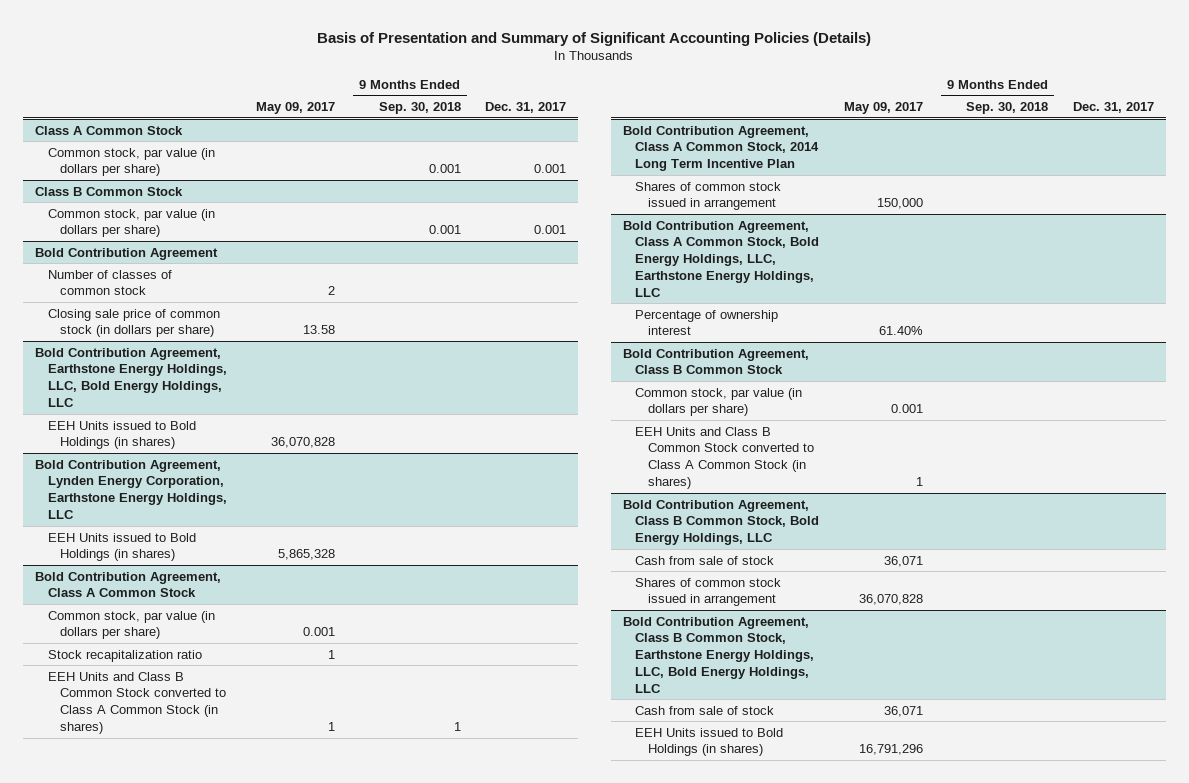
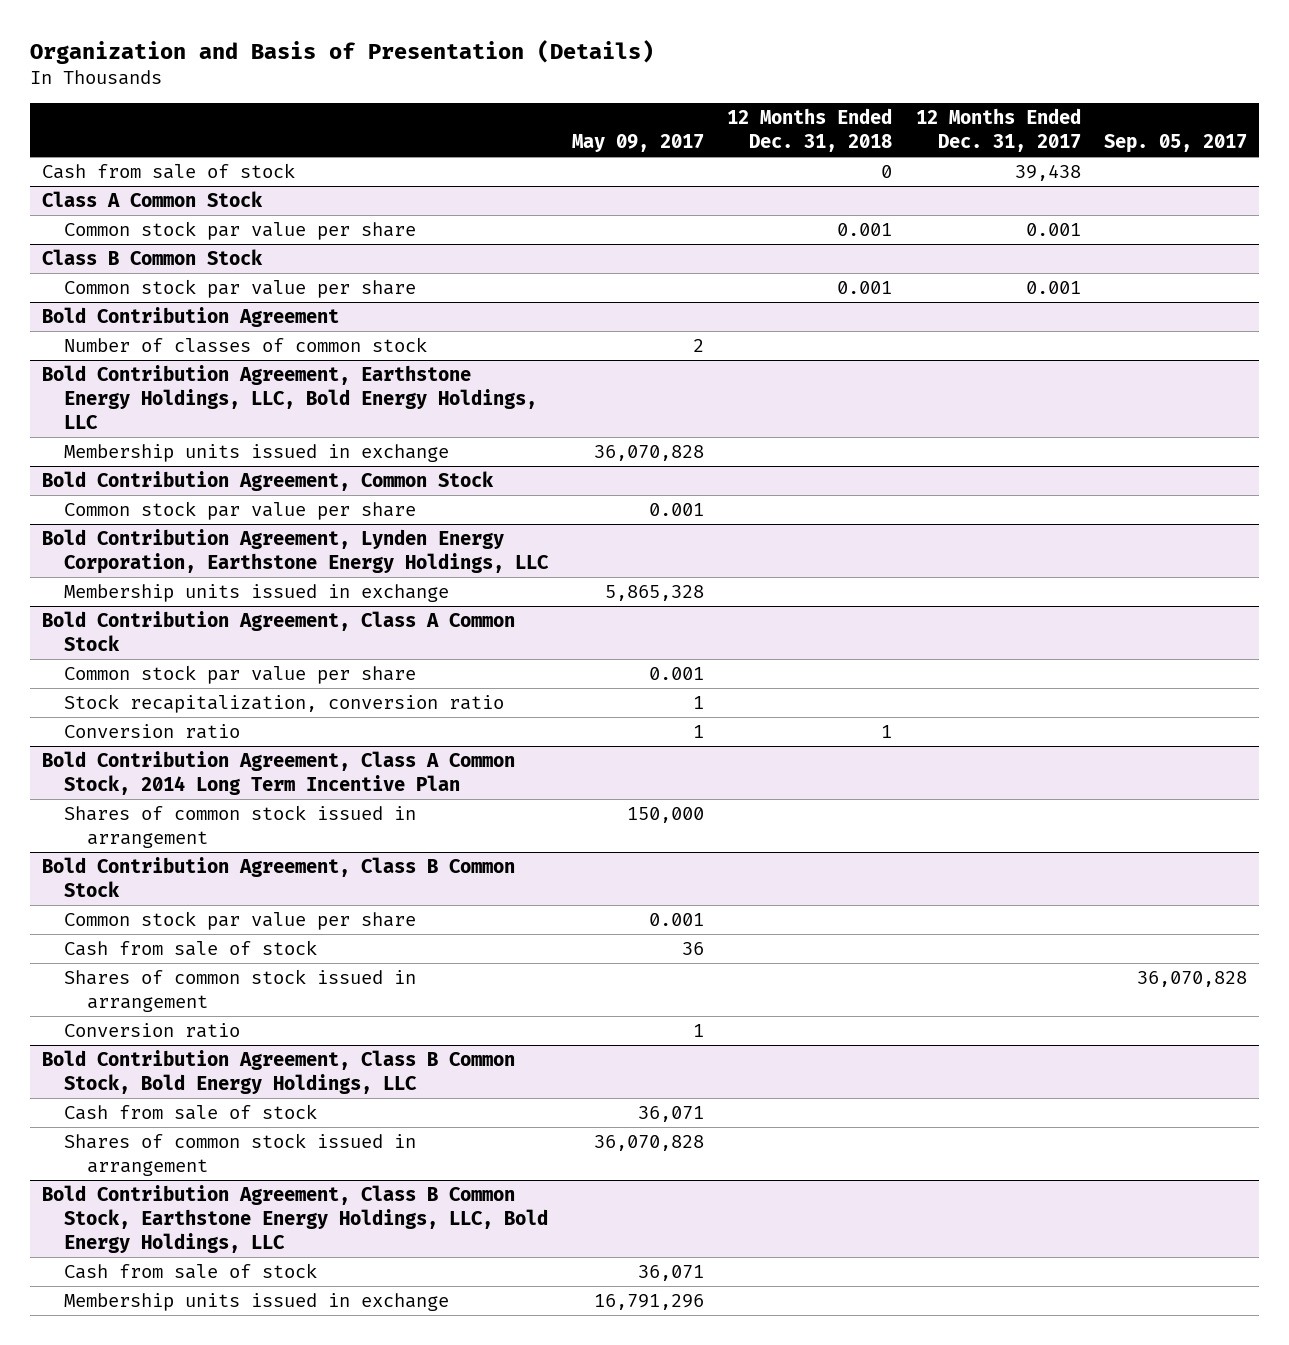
- Basis of Presentation and Summary of Significant Accounting Policies (Details)
+ Organization and Basis of Presentation (Details)
- | May 09, 2017 | 9 Months Ended Sep. 30, 2018 | Dec. 31, 2017
+ | May 09, 2017 | 12 Months Ended Dec. 31, 2018 | 12 Months Ended Dec. 31, 2017 | Sep. 05, 2017
+ Cash from sale of stock | | 0 | 39,438 |
@ Class A Common Stock
- Common stock, par value (in dollars per share) | | 0.001 | 0.001
+ Common stock par value per share | | 0.001 | 0.001 |
@ Class B Common Stock
- Common stock, par value (in dollars per share) | | 0.001 | 0.001
+ Common stock par value per share | | 0.001 | 0.001 |
@ Bold Contribution Agreement
- Closing sale price of common stock (in dollars per share) | 13.58 | |
@ Bold Contribution Agreement, Earthstone Energy Holdings, LLC, Bold Energy Holdings, LLC
- EEH Units issued to Bold Holdings (in shares) | 36,070,828 | |
+ Membership units issued in exchange | 36,070,828 | | |
+ Bold Contribution Agreement, Common Stock
+ Common stock par value per share | 0.001 | | |
@ Bold Contribution Agreement, Lynden Energy Corporation, Earthstone Energy Holdings, LLC
- EEH Units issued to Bold Holdings (in shares) | 5,865,328 | |
+ Membership units issued in exchange | 5,865,328 | | |
@ Bold Contribution Agreement, Class A Common Stock
- Common stock, par value (in dollars per share) | 0.001 | |
- Stock recapitalization ratio | 1 | |
- EEH Units and Class B Common Stock converted to Class A Common Stock (in shares) | 1 | 1 |
+ Common stock par value per share | 0.001 | | |
+ Stock recapitalization, conversion ratio | 1 | | |
+ Conversion ratio | 1 | 1 | |
- Bold Contribution Agreement, Class A Common Stock, Bold Energy Holdings, LLC, Earthstone Energy Holdings, LLC
- Percentage of ownership interest | 61.40% | |
@ Bold Contribution Agreement, Class B Common Stock
- Common stock, par value (in dollars per share) | 0.001 | |
- EEH Units and Class B Common Stock converted to Class A Common Stock (in shares) | 1 | |
+ Common stock par value per share | 0.001 | | |
+ Cash from sale of stock | 36 | | |
+ Shares of common stock issued in arrangement | | | | 36,070,828
+ Conversion ratio | 1 | | |
@ Bold Contribution Agreement, Class B Common Stock, Earthstone Energy Holdings, LLC, Bold Energy Holdings, LLC
- EEH Units issued to Bold Holdings (in shares) | 16,791,296 | |
+ Membership units issued in exchange | 16,791,296 | | |

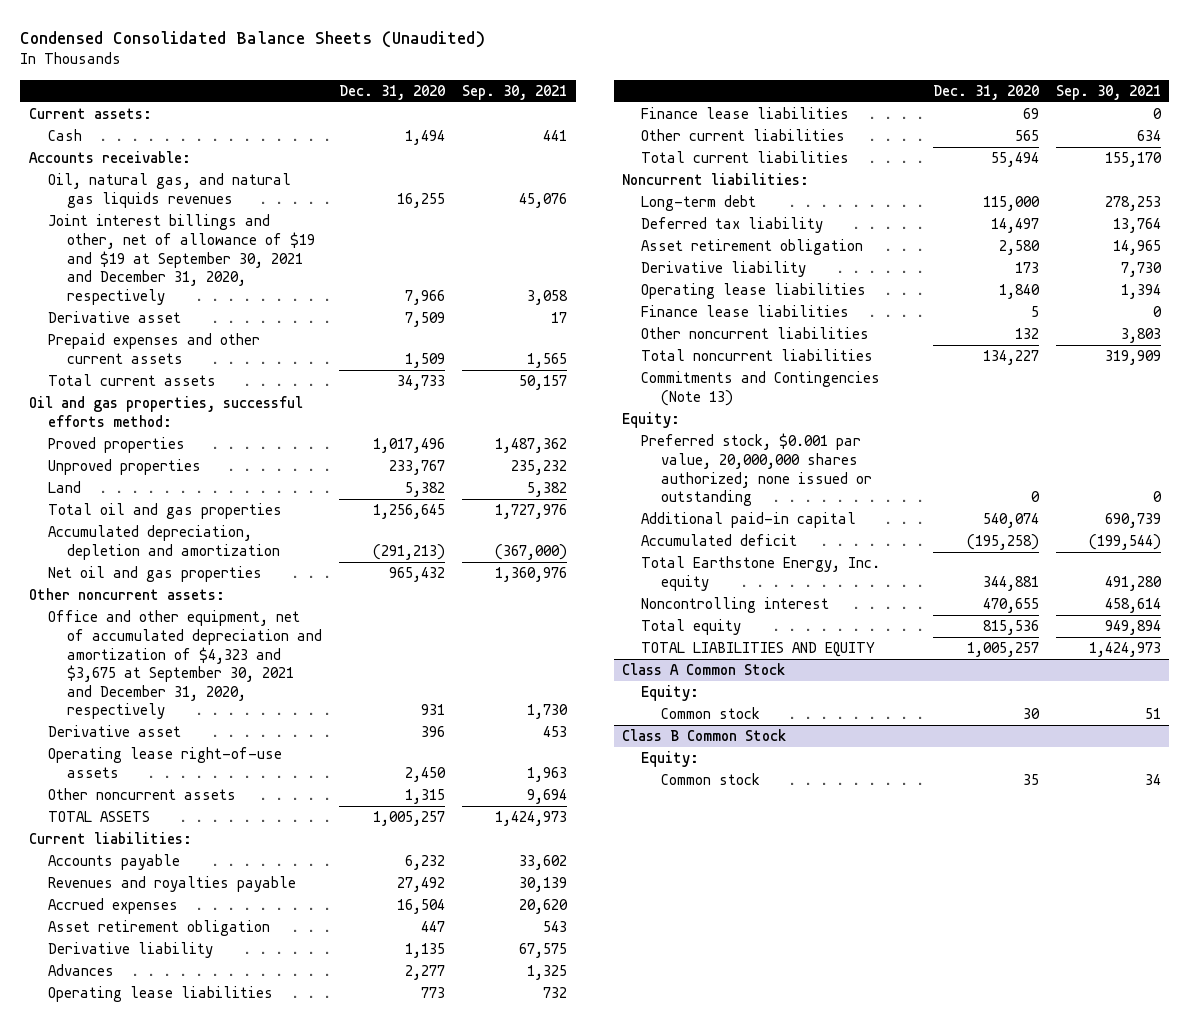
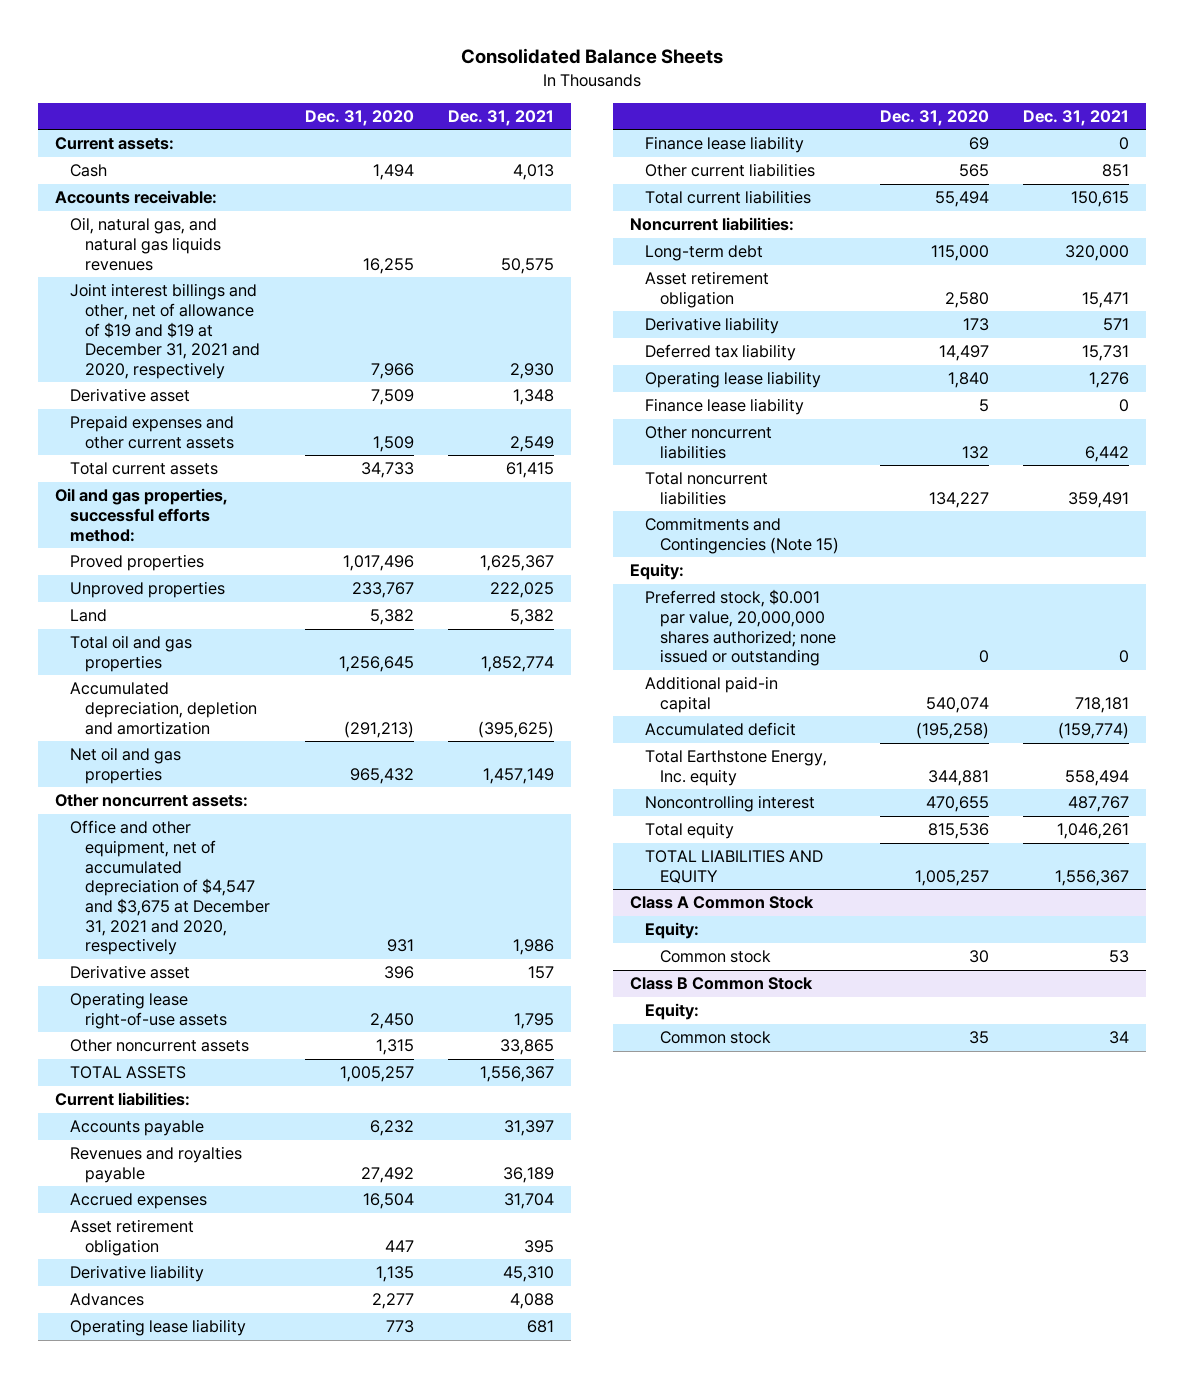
- Condensed Consolidated Balance Sheets (Unaudited)
+ Consolidated Balance Sheets
- | Dec. 31, 2020 | Sep. 30, 2021
+ | Dec. 31, 2020 | Dec. 31, 2021
- Joint interest billings and other, net of allowance of $19 and $19 at September 30, 2021 and December 31, 2020, respectively | 7,966 | 3,058
+ Joint interest billings and other, net of allowance of $19 and $19 at December 31, 2021 and 2020, respectively | 7,966 | 2,930
- Office and other equipment, net of accumulated depreciation and amortization of $4,323 and $3,675 at September 30, 2021 and December 31, 2020, respectively | 931 | 1,730
+ Office and other equipment, net of accumulated depreciation of $4,547 and $3,675 at December 31, 2021 and 2020, respectively | 931 | 1,986
- Operating lease liabilities | 773 | 732
- Finance lease liabilities | 69 | 0
+ Operating lease liability | 773 | 681
+ Finance lease liability | 69 | 0
- Operating lease liabilities | 1,840 | 1,394
- Finance lease liabilities | 5 | 0
moved down: Deferred tax liability | 14,497 | 15,731
+ Operating lease liability | 1,840 | 1,276
+ Finance lease liability | 5 | 0
- Commitments and Contingencies (Note 13)
+ Commitments and Contingencies (Note 15)

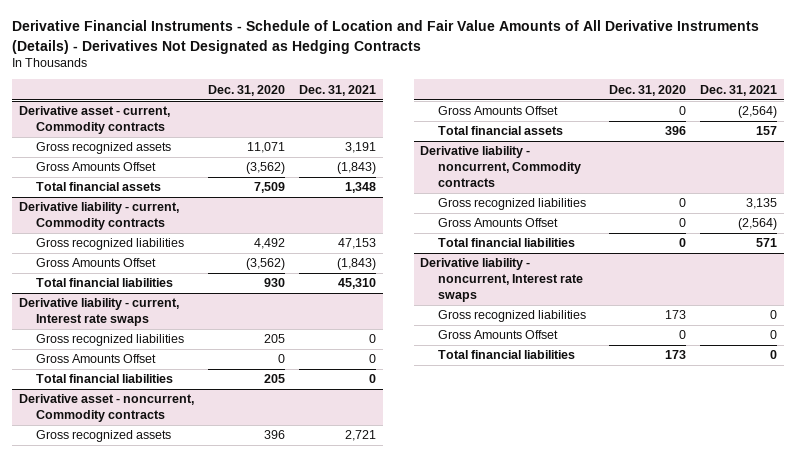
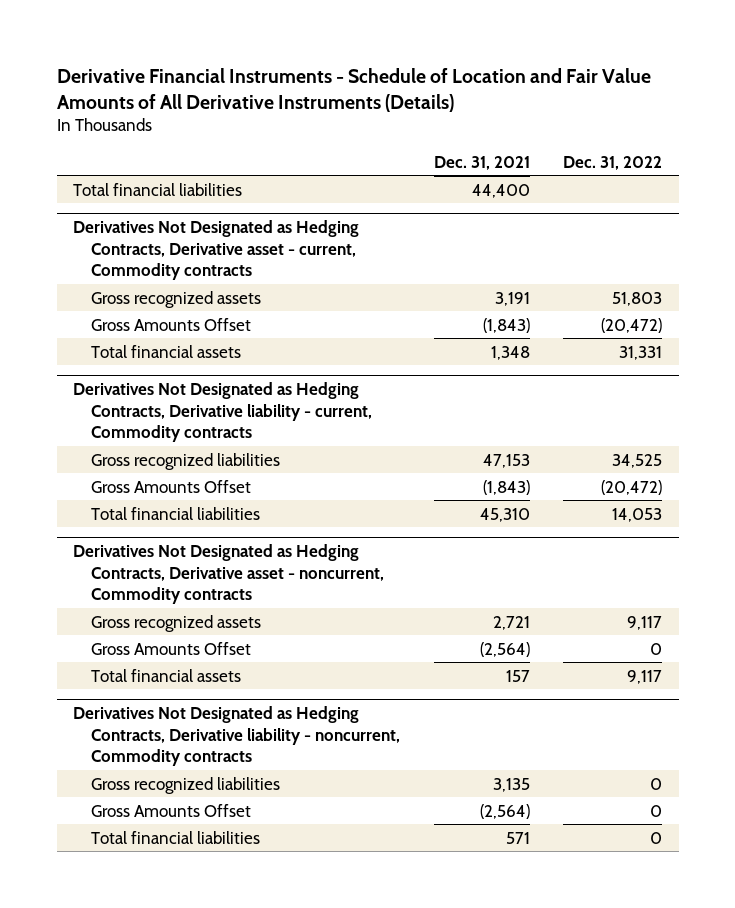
- Derivative Financial Instruments - Schedule of Location and Fair Value Amounts of All Derivative Instruments (Details) - Derivatives Not Designated as Hedging Contracts
+ Derivative Financial Instruments - Schedule of Location and Fair Value Amounts of All Derivative Instruments (Details)
- | Dec. 31, 2020 | Dec. 31, 2021
+ | Dec. 31, 2021 | Dec. 31, 2022
- Derivative asset - current, Commodity contracts
+ Total financial liabilities | 44,400 |
+ Derivatives Not Designated as Hedging Contracts, Derivative asset - current, Commodity contracts
- Derivative liability - current, Commodity contracts
+ Derivatives Not Designated as Hedging Contracts, Derivative liability - current, Commodity contracts
- Derivative liability - current, Interest rate swaps
- Gross recognized liabilities | 205 | 0
- Gross Amounts Offset | 0 | 0
- Total financial liabilities | 205 | 0
- Derivative asset - noncurrent, Commodity contracts
+ Derivatives Not Designated as Hedging Contracts, Derivative asset - noncurrent, Commodity contracts
- Derivative liability - noncurrent, Commodity contracts
+ Derivatives Not Designated as Hedging Contracts, Derivative liability - noncurrent, Commodity contracts
- Derivative liability - noncurrent, Interest rate swaps
- Gross recognized liabilities | 173 | 0
- Gross Amounts Offset | 0 | 0
- Total financial liabilities | 173 | 0

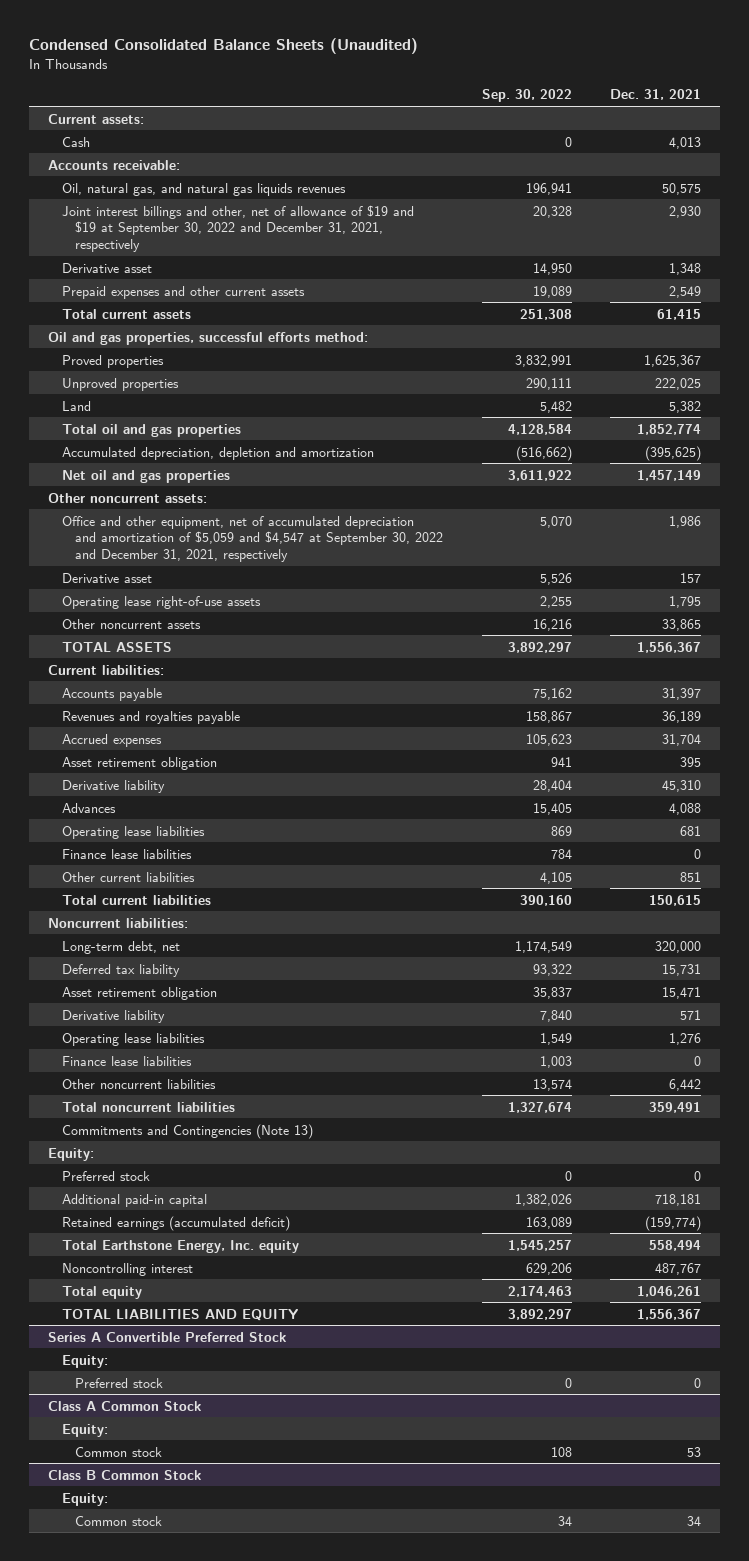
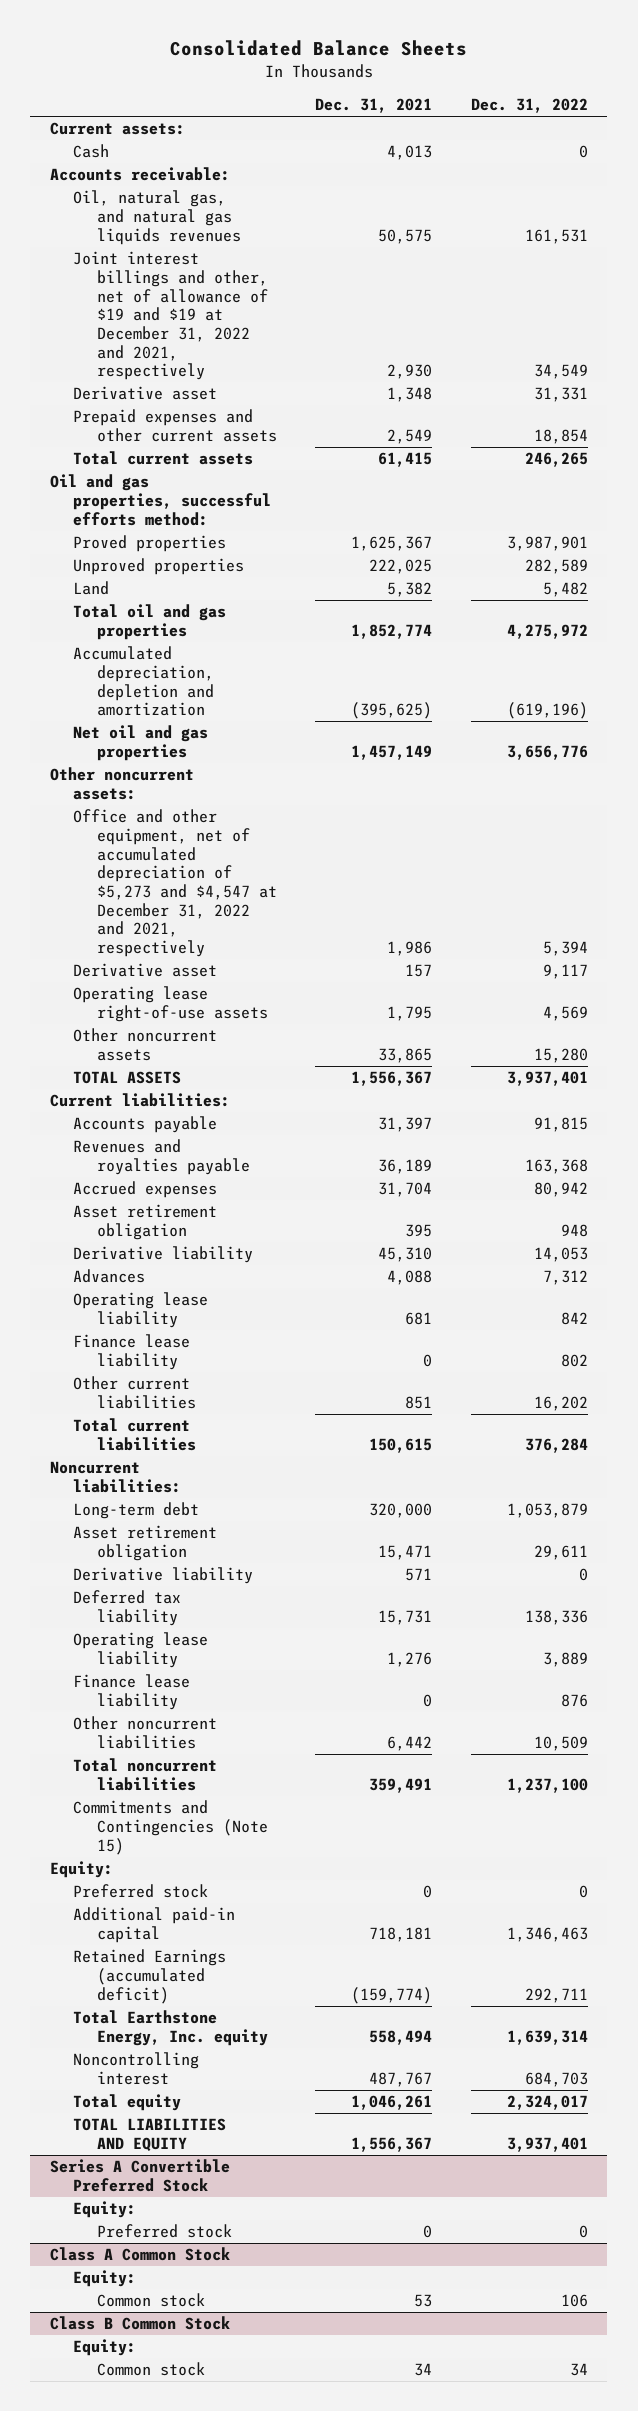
- Condensed Consolidated Balance Sheets (Unaudited)
+ Consolidated Balance Sheets
- | Sep. 30, 2022 | Dec. 31, 2021
+ | Dec. 31, 2021 | Dec. 31, 2022
- Joint interest billings and other, net of allowance of $19 and $19 at September 30, 2022 and December 31, 2021, respectively | 20,328 | 2,930
+ Joint interest billings and other, net of allowance of $19 and $19 at December 31, 2022 and 2021, respectively | 2,930 | 34,549
- Office and other equipment, net of accumulated depreciation and amortization of $5,059 and $4,547 at September 30, 2022 and December 31, 2021, respectively | 5,070 | 1,986
+ Office and other equipment, net of accumulated depreciation of $5,273 and $4,547 at December 31, 2022 and 2021, respectively | 1,986 | 5,394
- Operating lease liabilities | 869 | 681
- Finance lease liabilities | 784 | 0
+ Operating lease liability | 681 | 842
+ Finance lease liability | 0 | 802
- Long-term debt, net | 1,174,549 | 320,000
+ Long-term debt | 320,000 | 1,053,879
- Operating lease liabilities | 1,549 | 1,276
- Finance lease liabilities | 1,003 | 0
moved down: Deferred tax liability | 15,731 | 138,336
+ Operating lease liability | 1,276 | 3,889
+ Finance lease liability | 0 | 876
- Commitments and Contingencies (Note 13)
+ Commitments and Contingencies (Note 15)
- Retained earnings (accumulated deficit) | 163,089 | (159,774)
+ Retained Earnings (accumulated deficit) | (159,774) | 292,711

